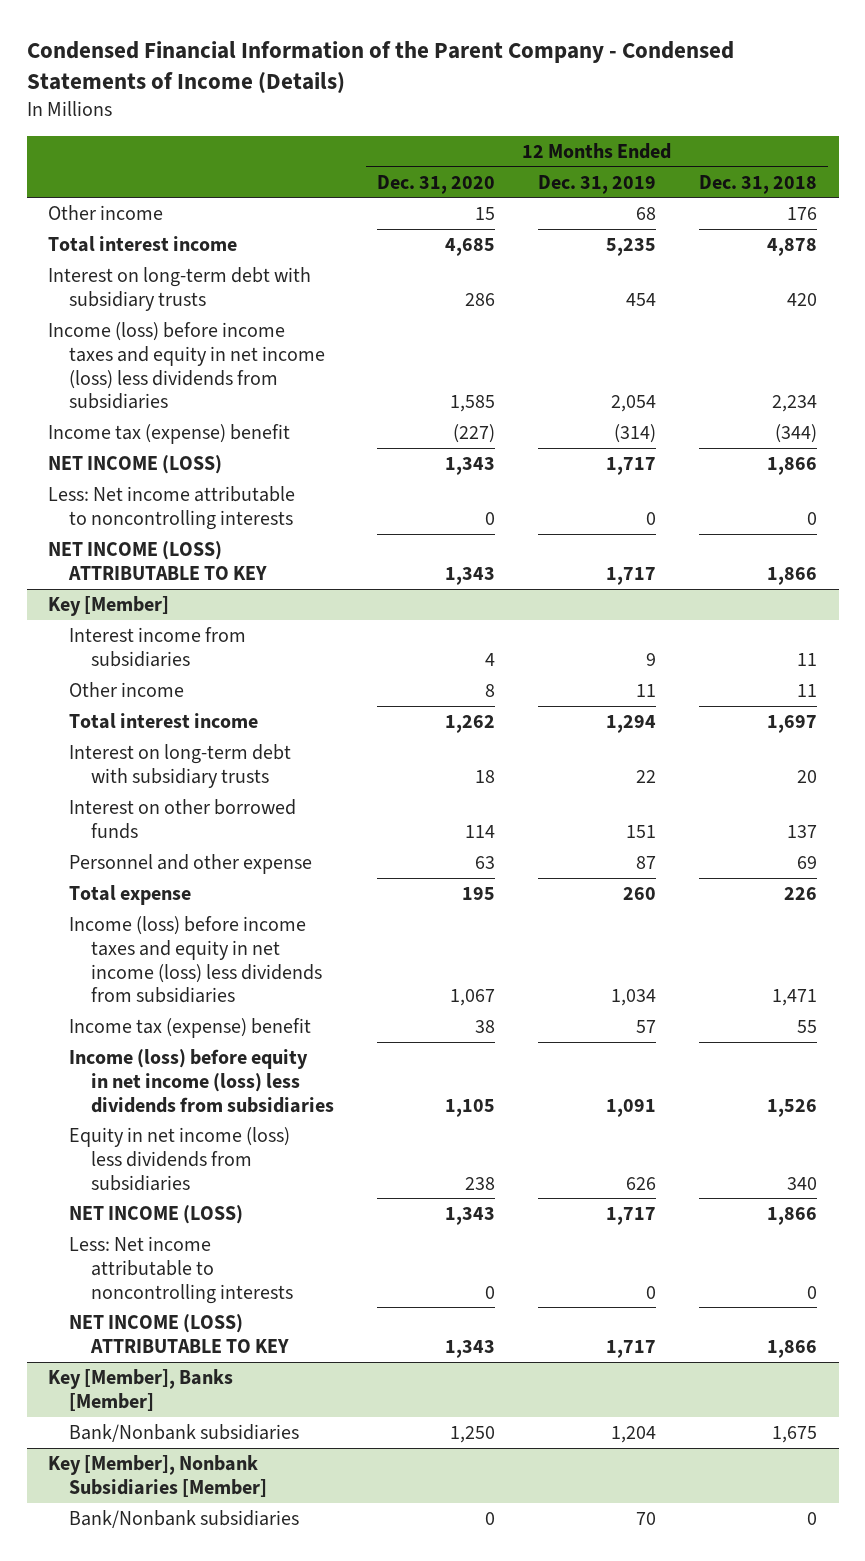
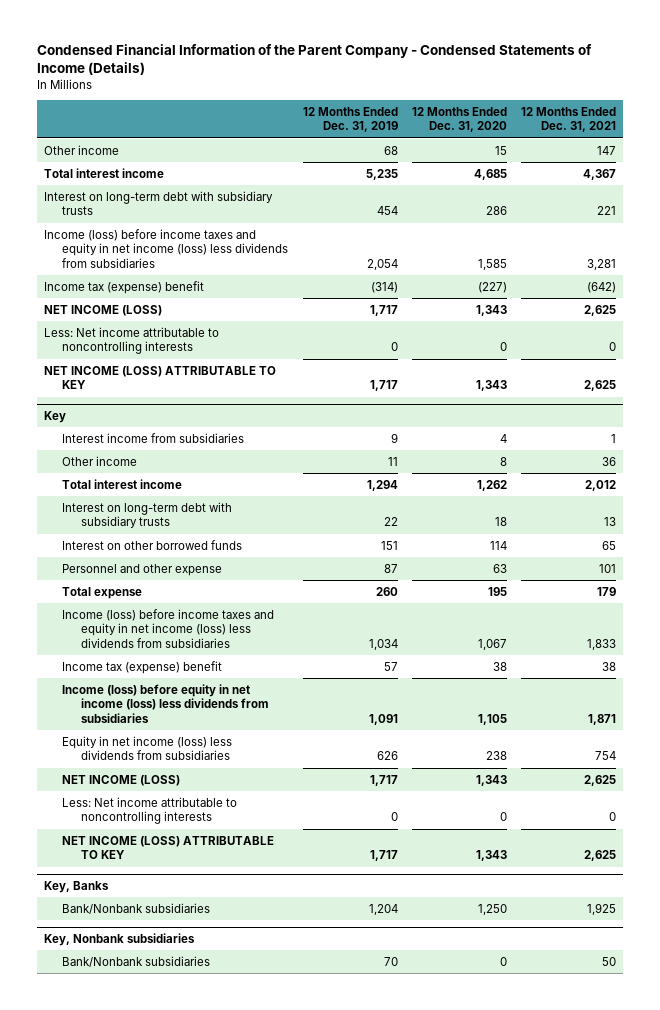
- | 12 Months Ended Dec. 31, 2020 | 12 Months Ended Dec. 31, 2019 | 12 Months Ended Dec. 31, 2018
+ | 12 Months Ended Dec. 31, 2019 | 12 Months Ended Dec. 31, 2020 | 12 Months Ended Dec. 31, 2021
- Key [Member]
+ Key
- Key [Member], Banks [Member]
+ Key, Banks
- Key [Member], Nonbank Subsidiaries [Member]
+ Key, Nonbank subsidiaries

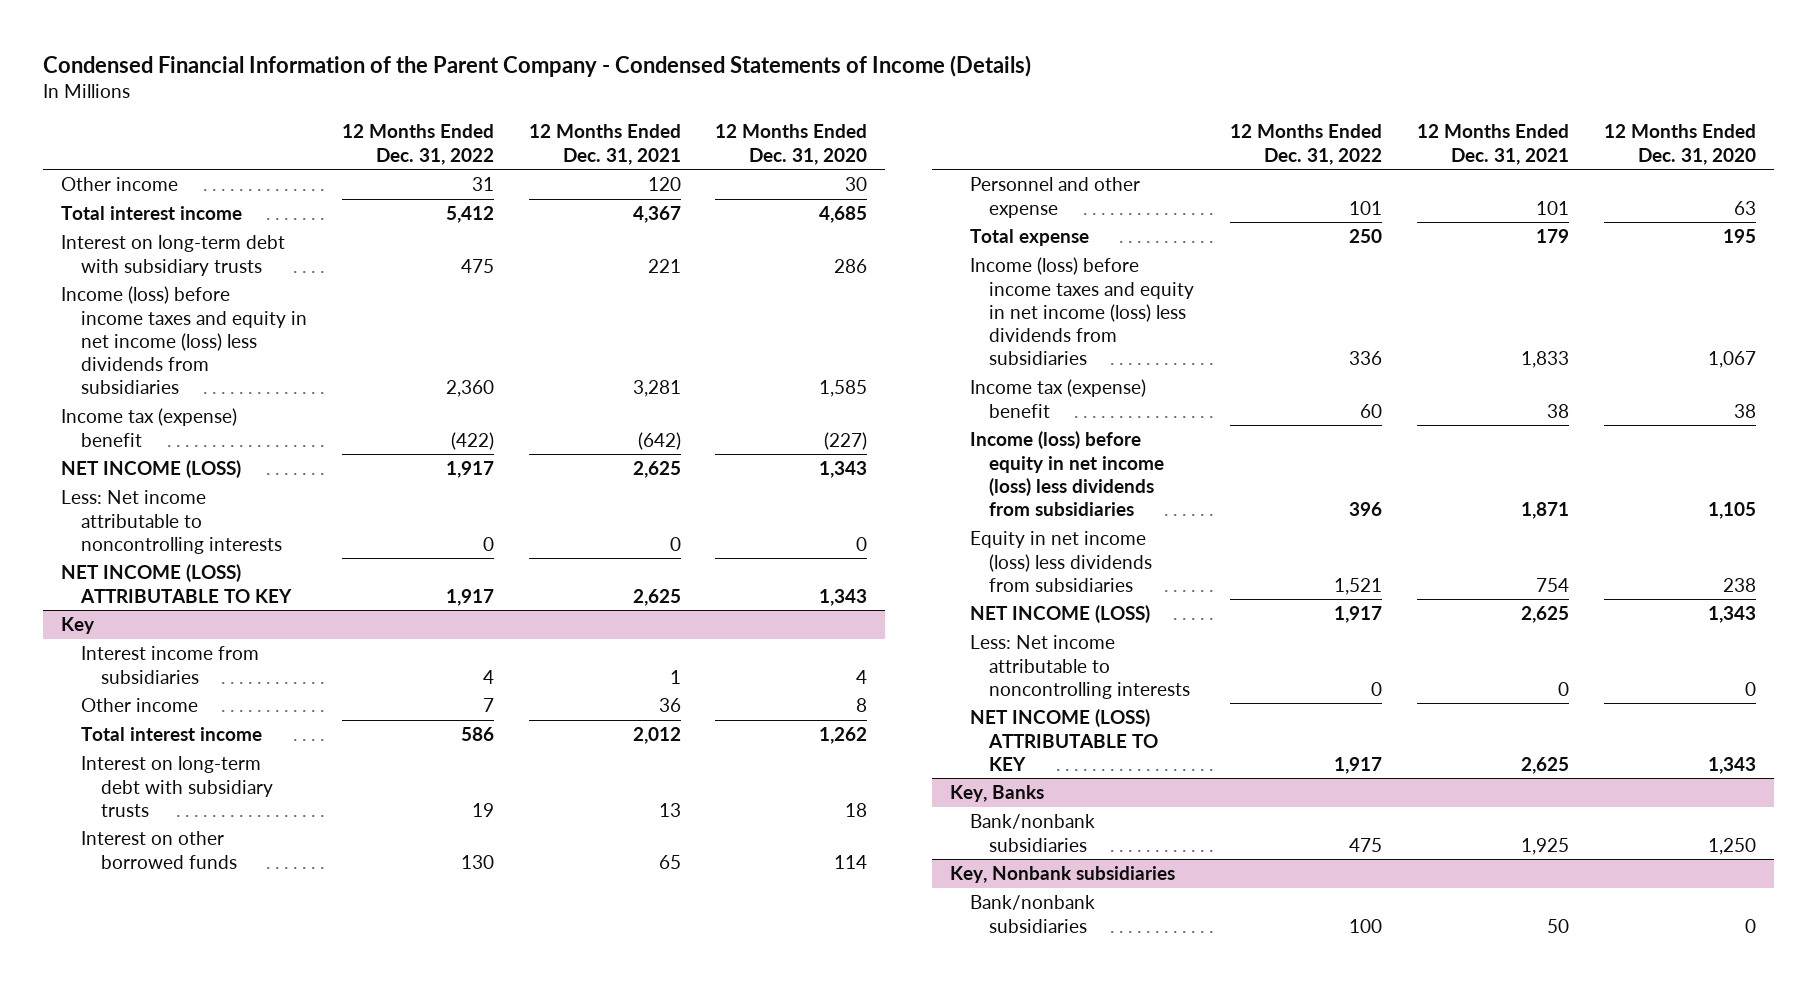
- | 12 Months Ended Dec. 31, 2019 | 12 Months Ended Dec. 31, 2020 | 12 Months Ended Dec. 31, 2021
+ | 12 Months Ended Dec. 31, 2022 | 12 Months Ended Dec. 31, 2021 | 12 Months Ended Dec. 31, 2020
- Other income | 68 | 15 | 147
+ Other income | 31 | 120 | 30
@ Key, Banks
- Bank/Nonbank subsidiaries | 1,204 | 1,250 | 1,925
+ Bank/nonbank subsidiaries | 475 | 1,925 | 1,250
@ Key, Nonbank subsidiaries
- Bank/Nonbank subsidiaries | 70 | 0 | 50
+ Bank/nonbank subsidiaries | 100 | 50 | 0

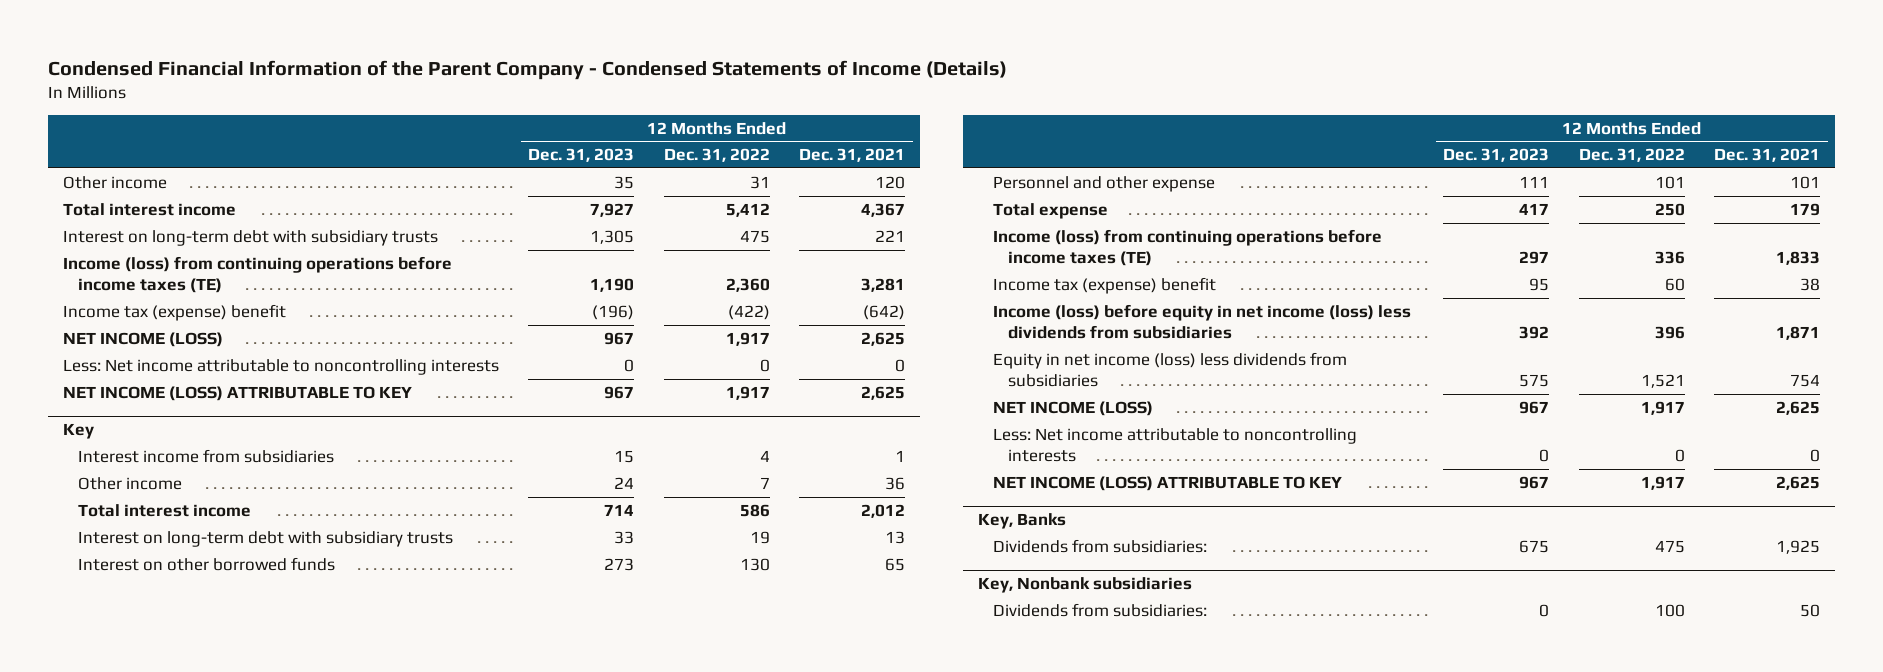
- | 12 Months Ended Dec. 31, 2022 | 12 Months Ended Dec. 31, 2021 | 12 Months Ended Dec. 31, 2020
+ | 12 Months Ended Dec. 31, 2023 | 12 Months Ended Dec. 31, 2022 | 12 Months Ended Dec. 31, 2021
- Income (loss) before income taxes and equity in net income (loss) less dividends from subsidiaries | 2,360 | 3,281 | 1,585
+ Income (loss) from continuing operations before income taxes (TE) | 1,190 | 2,360 | 3,281
@ Key
- Income (loss) before income taxes and equity in net income (loss) less dividends from subsidiaries | 336 | 1,833 | 1,067
+ Income (loss) from continuing operations before income taxes (TE) | 297 | 336 | 1,833
@ Key, Banks
- Bank/nonbank subsidiaries | 475 | 1,925 | 1,250
+ Dividends from subsidiaries: | 675 | 475 | 1,925
@ Key, Nonbank subsidiaries
- Bank/nonbank subsidiaries | 100 | 50 | 0
+ Dividends from subsidiaries: | 0 | 100 | 50

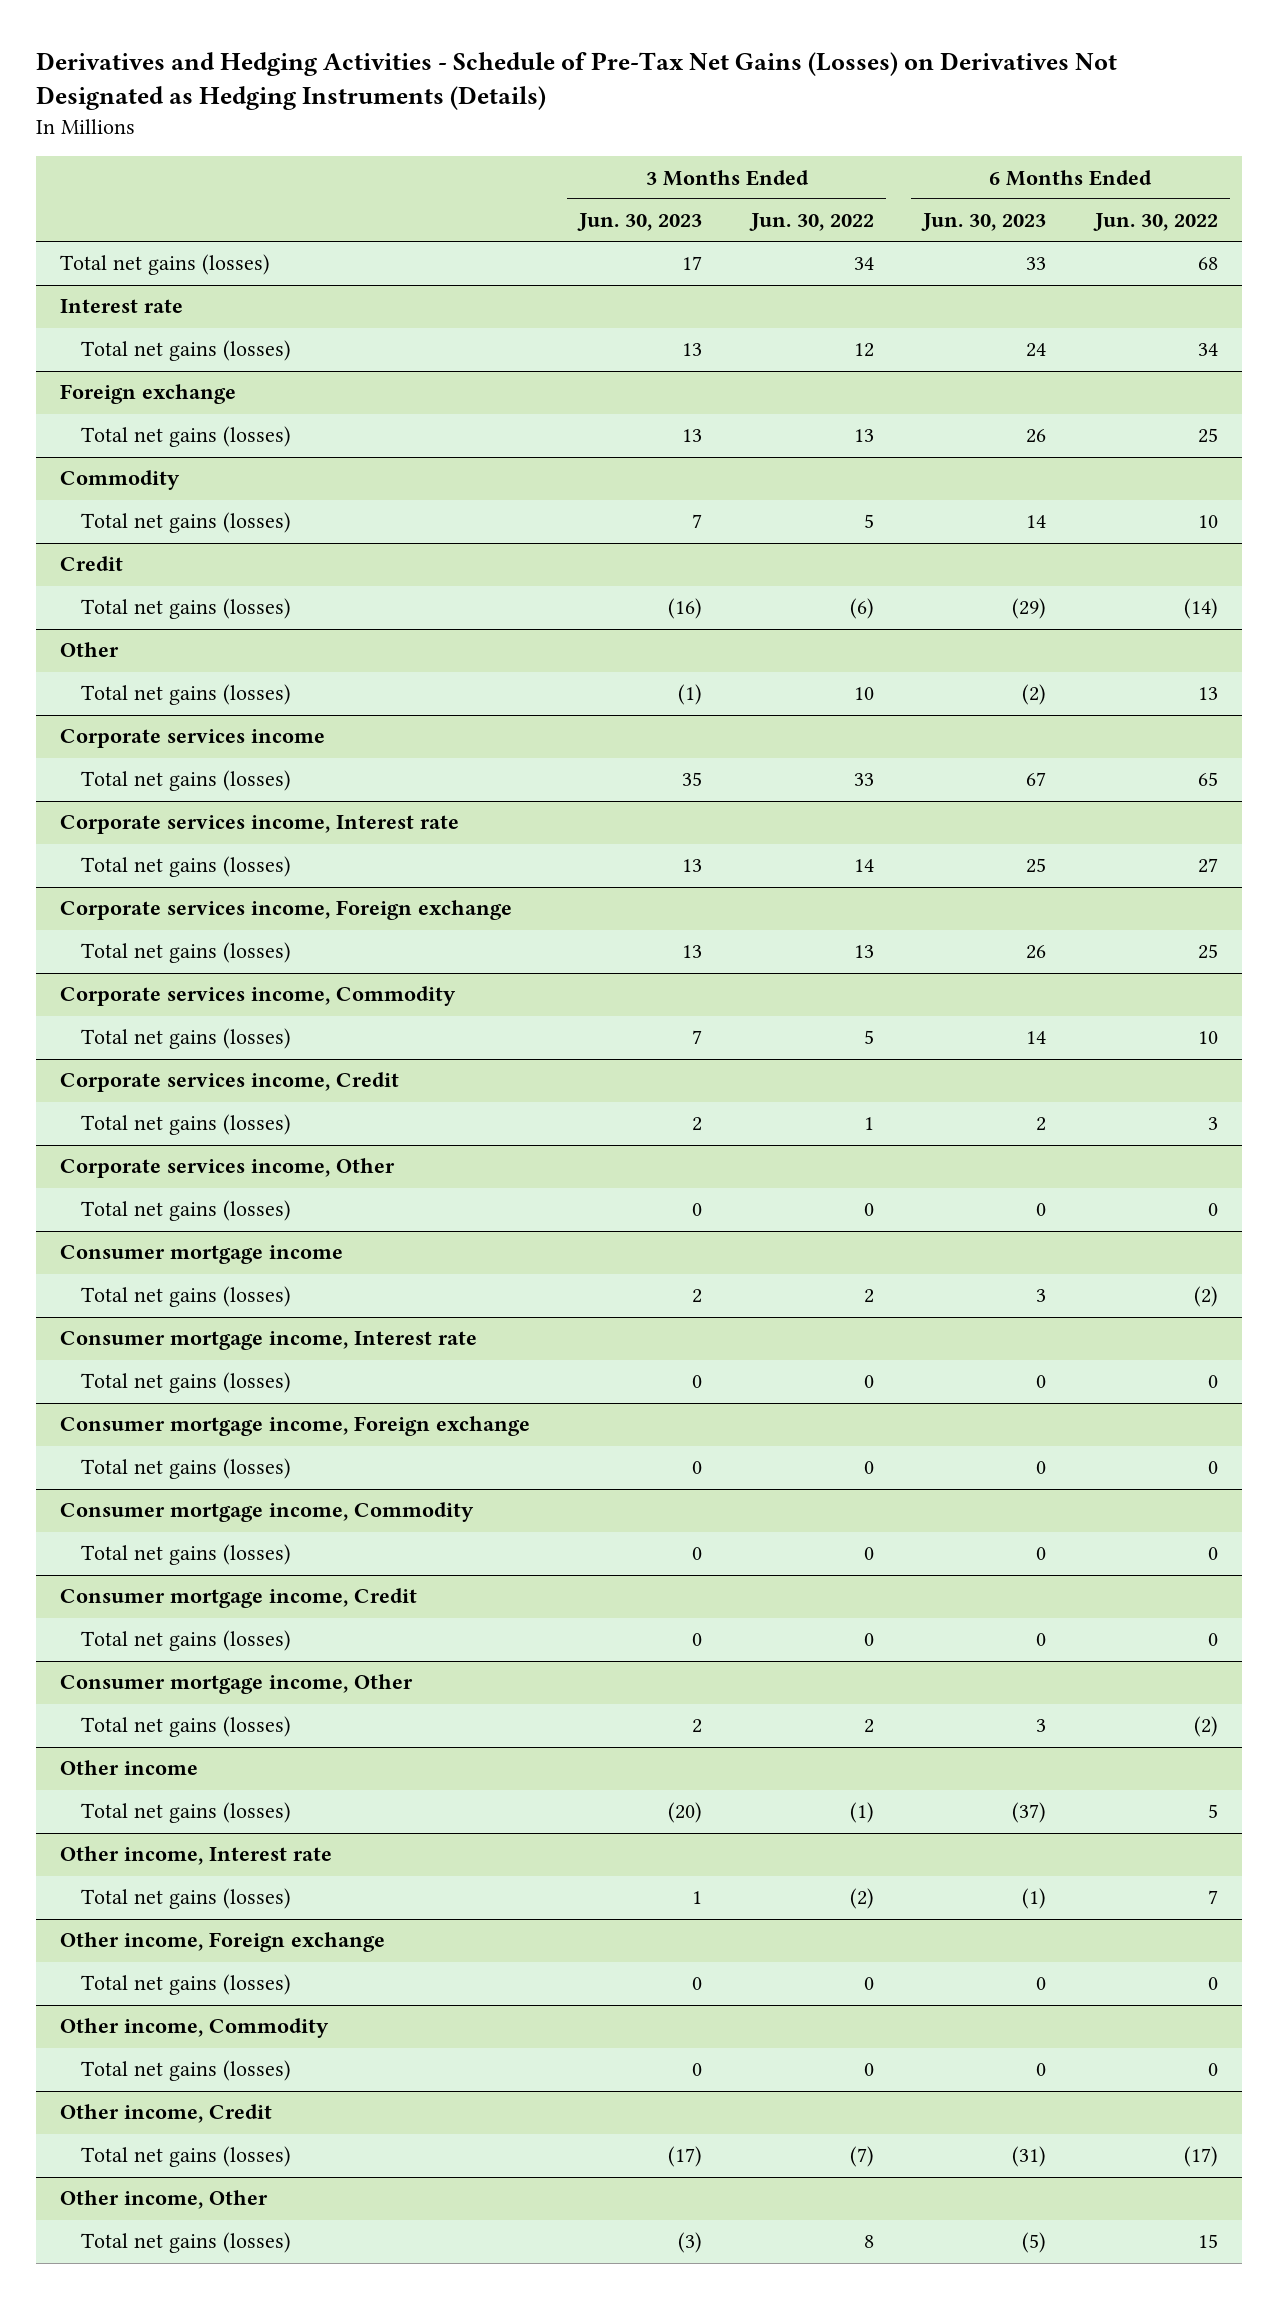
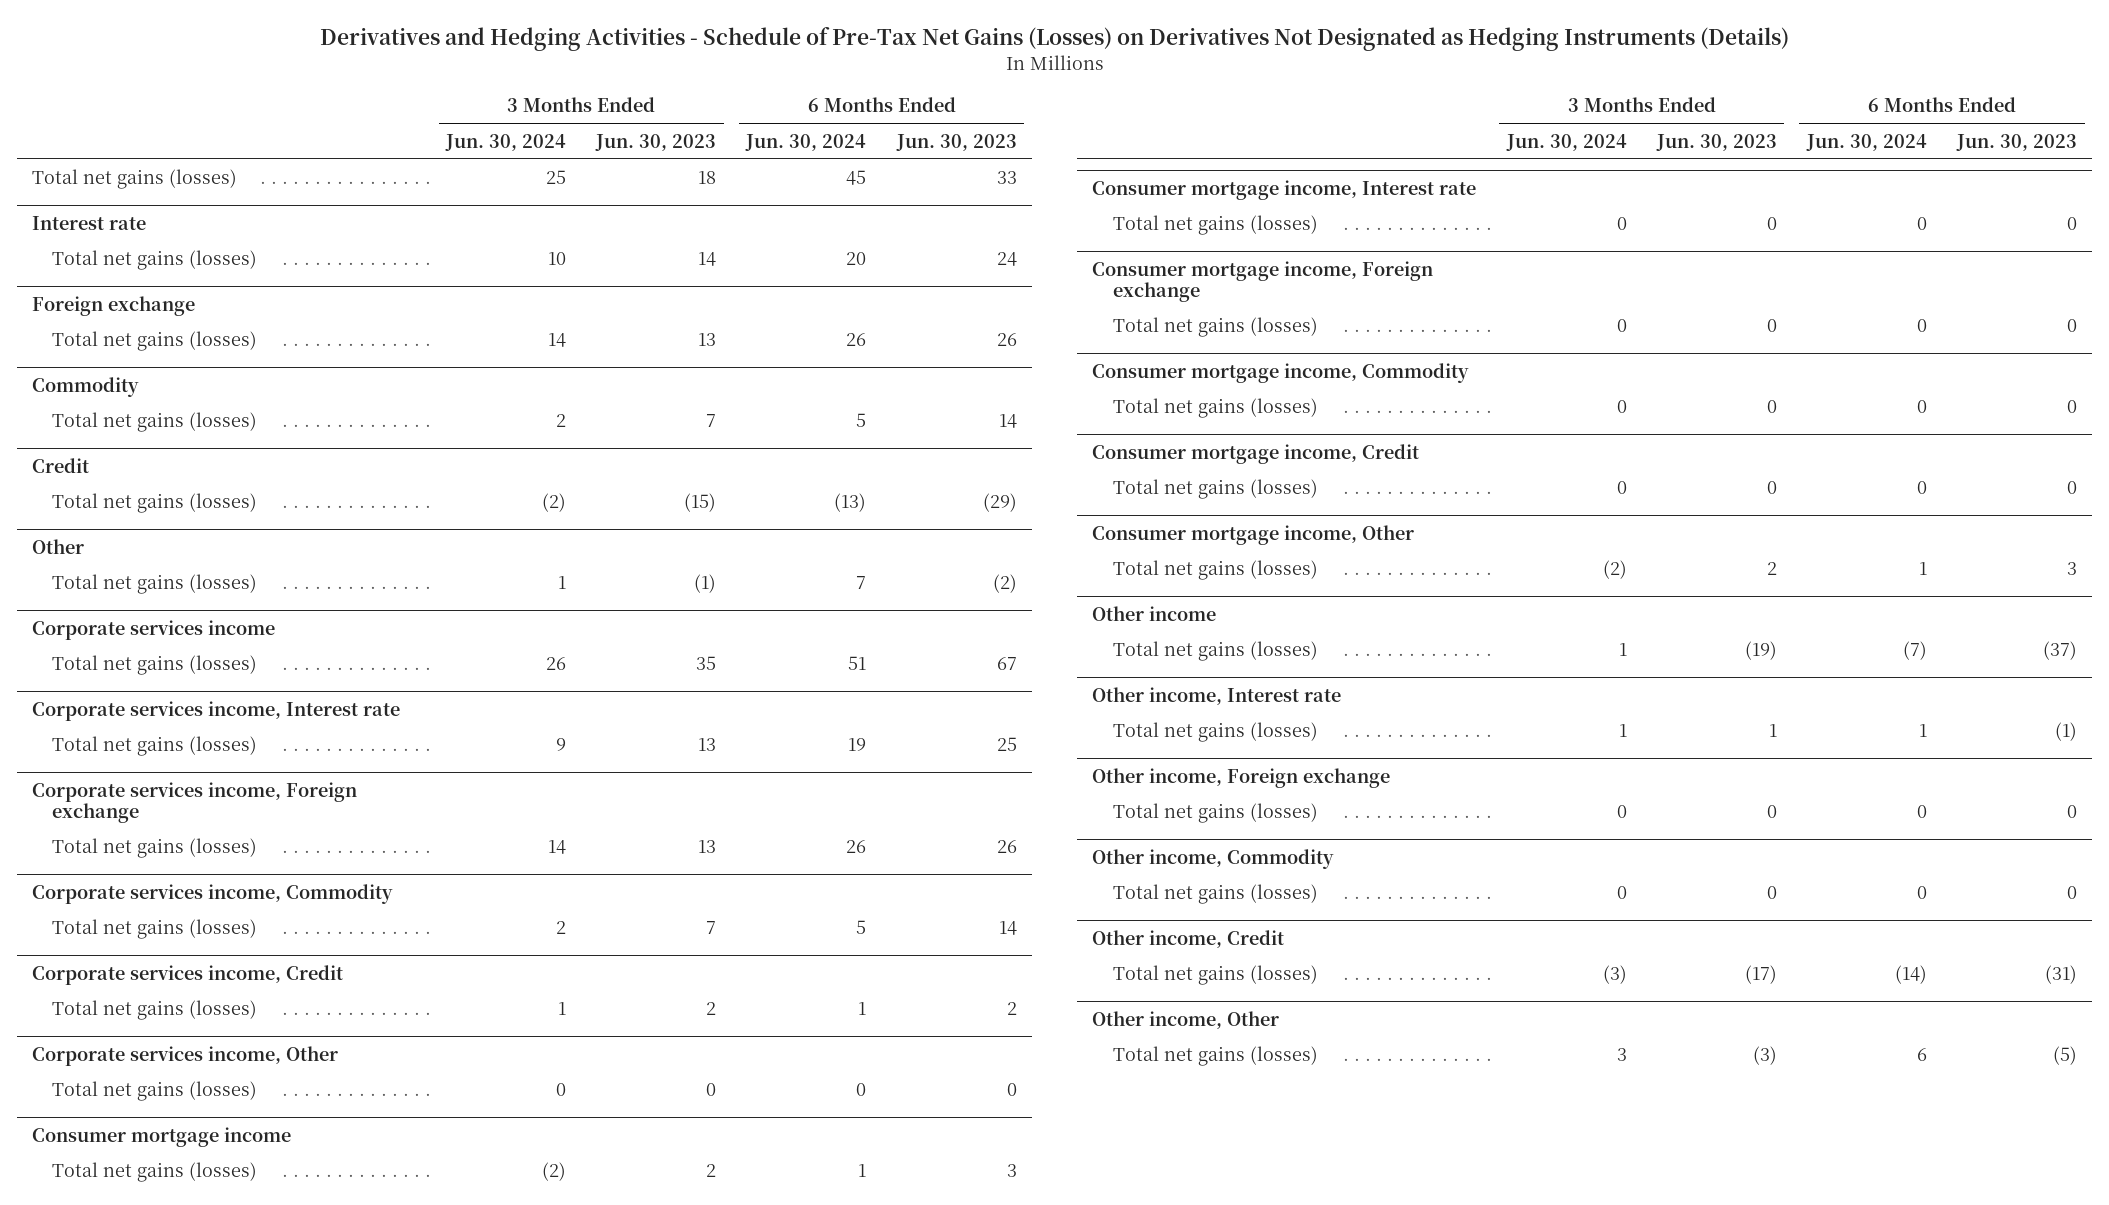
- | 3 Months Ended Jun. 30, 2023 | 3 Months Ended Jun. 30, 2022 | 6 Months Ended Jun. 30, 2023 | 6 Months Ended Jun. 30, 2022
+ | 3 Months Ended Jun. 30, 2024 | 3 Months Ended Jun. 30, 2023 | 6 Months Ended Jun. 30, 2024 | 6 Months Ended Jun. 30, 2023
- Total net gains (losses) | 17 | 34 | 33 | 68
+ Total net gains (losses) | 25 | 18 | 45 | 33
@ Interest rate
- Total net gains (losses) | 13 | 12 | 24 | 34
+ Total net gains (losses) | 10 | 14 | 20 | 24
@ Credit
- Total net gains (losses) | (16) | (6) | (29) | (14)
+ Total net gains (losses) | (2) | (15) | (13) | (29)
@ Other income
- Total net gains (losses) | (20) | (1) | (37) | 5
+ Total net gains (losses) | 1 | (19) | (7) | (37)

